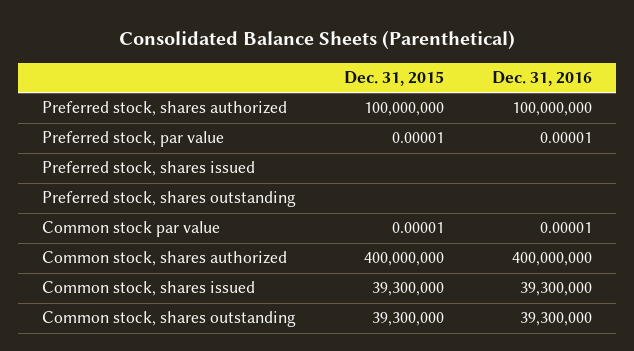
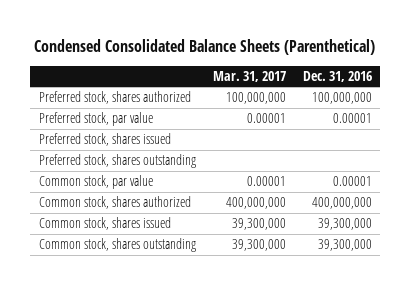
- Consolidated Balance Sheets (Parenthetical)
+ Condensed Consolidated Balance Sheets (Parenthetical)
- | Dec. 31, 2015 | Dec. 31, 2016
+ | Mar. 31, 2017 | Dec. 31, 2016
- Common stock par value | 0.00001 | 0.00001
+ Common stock, par value | 0.00001 | 0.00001

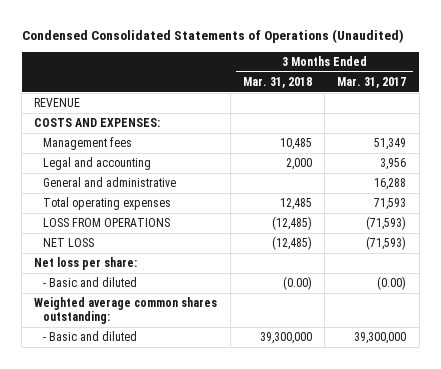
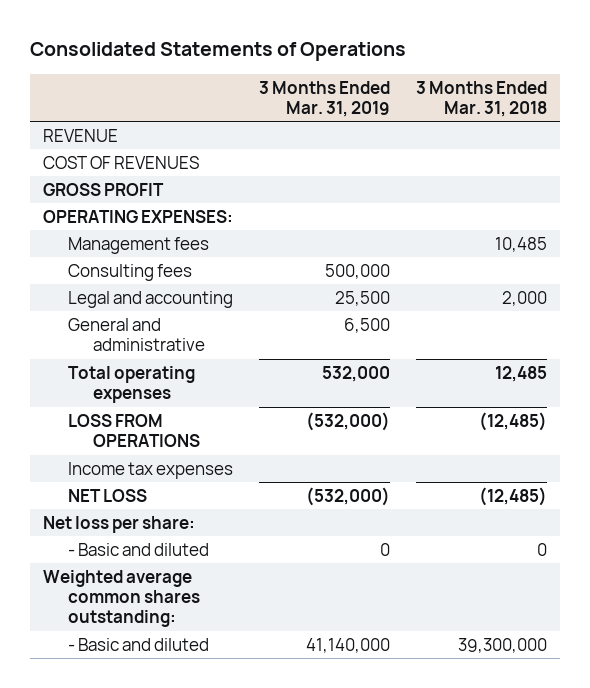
- Condensed Consolidated Statements of Operations (Unaudited)
+ Consolidated Statements of Operations
- | 3 Months Ended Mar. 31, 2018 | 3 Months Ended Mar. 31, 2017
+ | 3 Months Ended Mar. 31, 2019 | 3 Months Ended Mar. 31, 2018
- COSTS AND EXPENSES:
+ COST OF REVENUES
+ GROSS PROFIT
+ OPERATING EXPENSES:
+ Consulting fees | 500,000 |
+ Income tax expenses
- - Basic and diluted | (0.00) | (0.00)
+ - Basic and diluted | 0 | 0

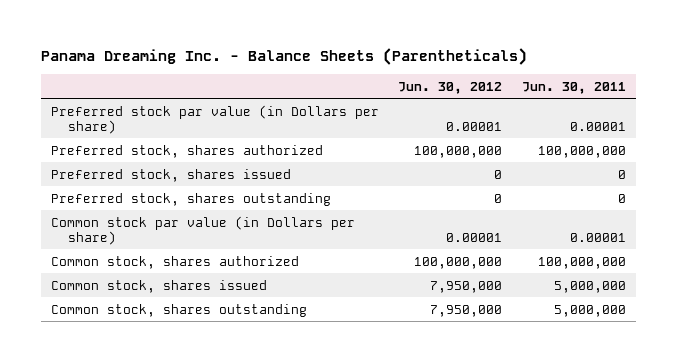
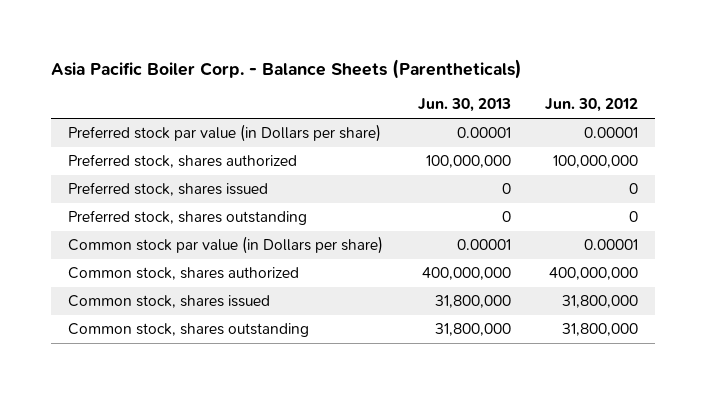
- Panama Dreaming Inc. - Balance Sheets (Parentheticals)
+ Asia Pacific Boiler Corp. - Balance Sheets (Parentheticals)
- | Jun. 30, 2012 | Jun. 30, 2011
+ | Jun. 30, 2013 | Jun. 30, 2012
- Common stock, shares authorized | 100,000,000 | 100,000,000
- Common stock, shares issued | 7,950,000 | 5,000,000
- Common stock, shares outstanding | 7,950,000 | 5,000,000
+ Common stock, shares authorized | 400,000,000 | 400,000,000
+ Common stock, shares issued | 31,800,000 | 31,800,000
+ Common stock, shares outstanding | 31,800,000 | 31,800,000

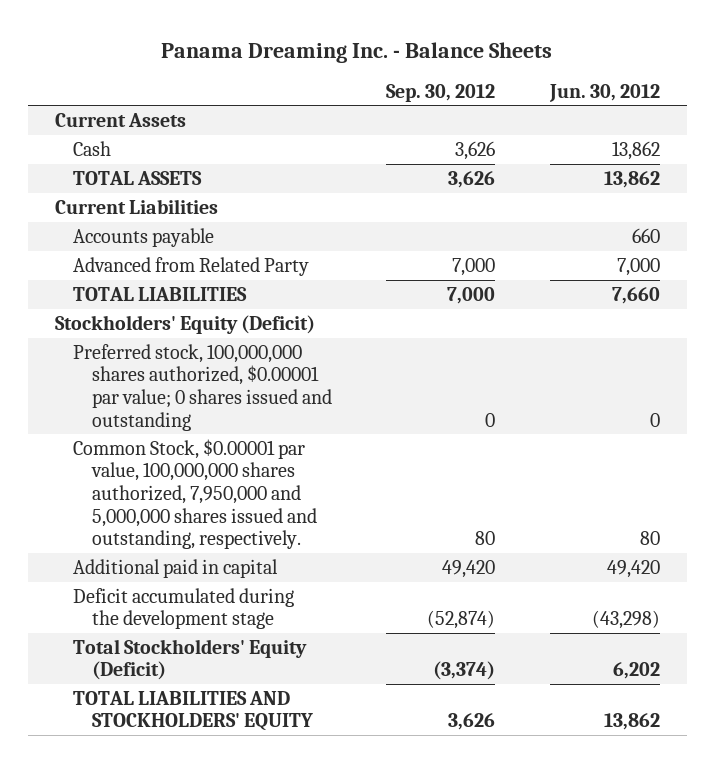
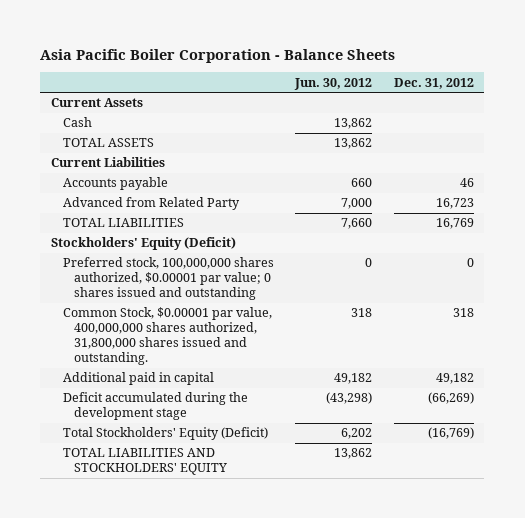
- Panama Dreaming Inc. - Balance Sheets
+ Asia Pacific Boiler Corporation - Balance Sheets
- | Sep. 30, 2012 | Jun. 30, 2012
+ | Jun. 30, 2012 | Dec. 31, 2012
- Common Stock, $0.00001 par value, 100,000,000 shares authorized, 7,950,000 and 5,000,000 shares issued and outstanding, respectively. | 80 | 80
- Additional paid in capital | 49,420 | 49,420
+ Common Stock, $0.00001 par value, 400,000,000 shares authorized, 31,800,000 shares issued and outstanding. | 318 | 318
+ Additional paid in capital | 49,182 | 49,182

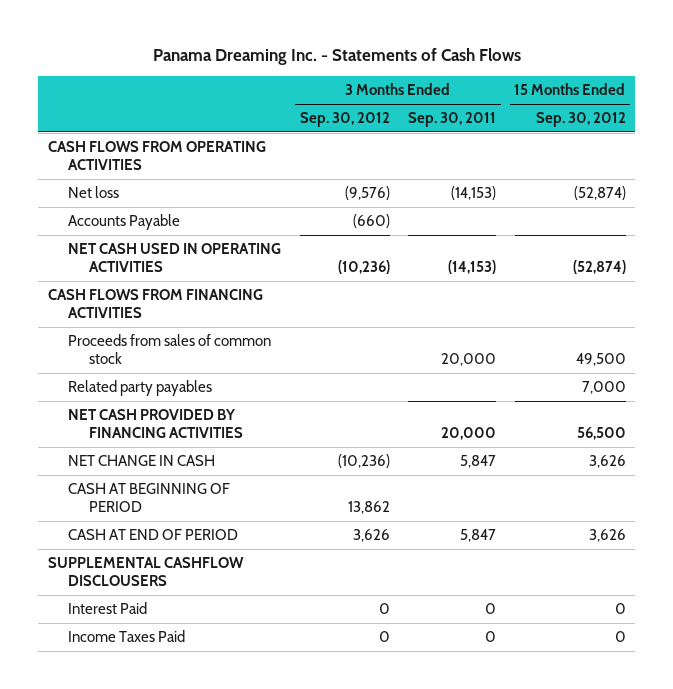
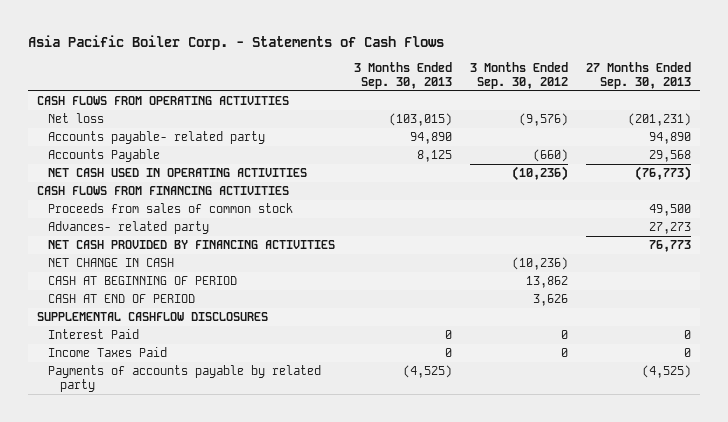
- Panama Dreaming Inc. - Statements of Cash Flows
+ Asia Pacific Boiler Corp. - Statements of Cash Flows
- | 3 Months Ended Sep. 30, 2012 | 3 Months Ended Sep. 30, 2011 | 15 Months Ended Sep. 30, 2012
+ | 3 Months Ended Sep. 30, 2013 | 3 Months Ended Sep. 30, 2012 | 27 Months Ended Sep. 30, 2013
+ Accounts payable- related party | 94,890 | | 94,890
- Related party payables | | | 7,000
+ Advances- related party | | | 27,273
- SUPPLEMENTAL CASHFLOW DISCLOUSERS
+ SUPPLEMENTAL CASHFLOW DISCLOSURES
+ Payments of accounts payable by related party | (4,525) | | (4,525)

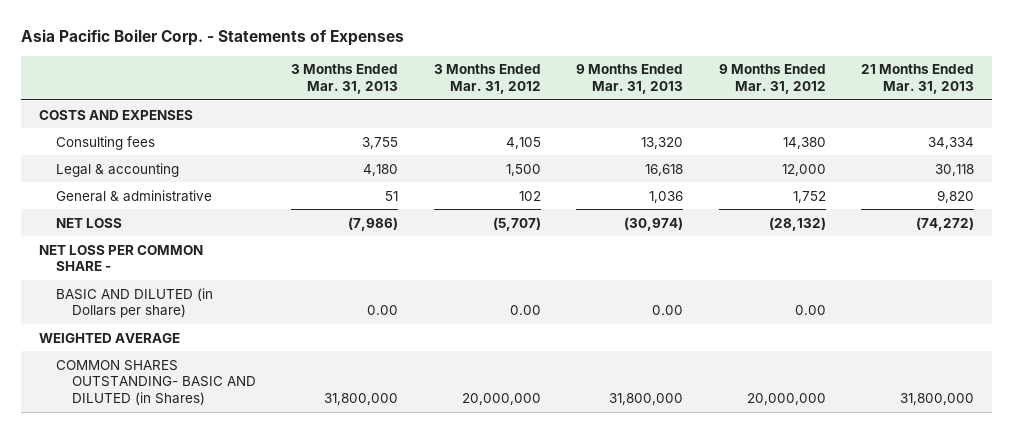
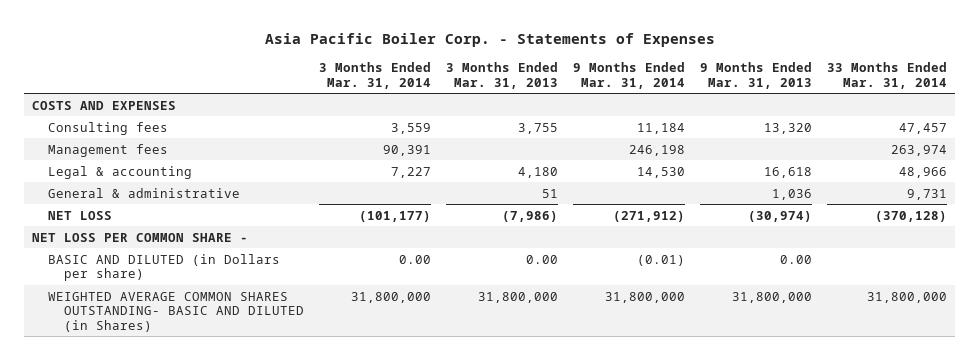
- | 3 Months Ended Mar. 31, 2013 | 3 Months Ended Mar. 31, 2012 | 9 Months Ended Mar. 31, 2013 | 9 Months Ended Mar. 31, 2012 | 21 Months Ended Mar. 31, 2013
+ | 3 Months Ended Mar. 31, 2014 | 3 Months Ended Mar. 31, 2013 | 9 Months Ended Mar. 31, 2014 | 9 Months Ended Mar. 31, 2013 | 33 Months Ended Mar. 31, 2014
+ Management fees | 90,391 | | 246,198 | | 263,974
- WEIGHTED AVERAGE
- COMMON SHARES OUTSTANDING- BASIC AND DILUTED (in Shares) | 31,800,000 | 20,000,000 | 31,800,000 | 20,000,000 | 31,800,000
+ WEIGHTED AVERAGE COMMON SHARES OUTSTANDING- BASIC AND DILUTED (in Shares) | 31,800,000 | 31,800,000 | 31,800,000 | 31,800,000 | 31,800,000

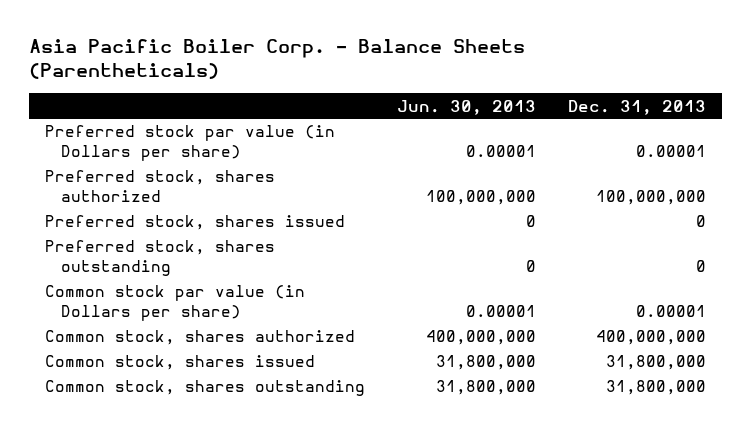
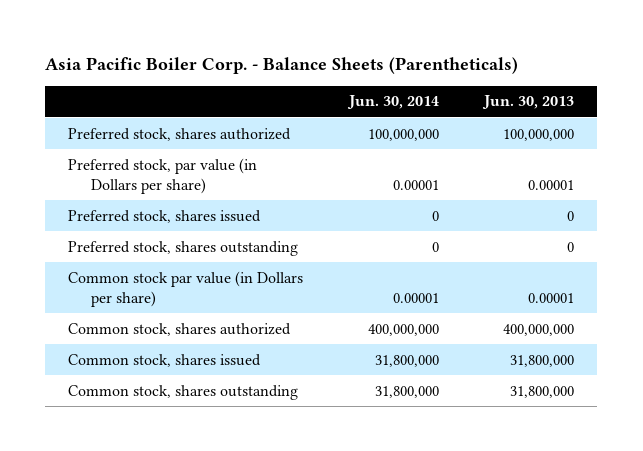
- | Jun. 30, 2013 | Dec. 31, 2013
+ | Jun. 30, 2014 | Jun. 30, 2013
- Preferred stock par value (in Dollars per share) | 0.00001 | 0.00001
+ Preferred stock, par value (in Dollars per share) | 0.00001 | 0.00001

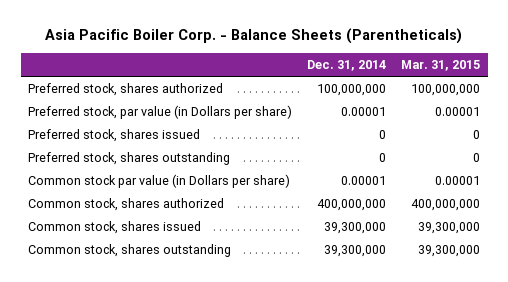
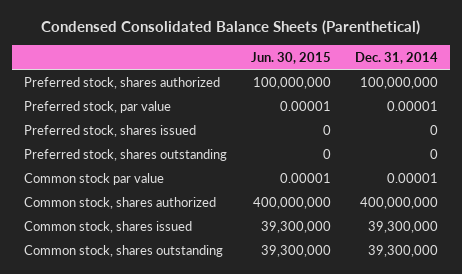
- Asia Pacific Boiler Corp. - Balance Sheets (Parentheticals)
+ Condensed Consolidated Balance Sheets (Parenthetical)
- | Dec. 31, 2014 | Mar. 31, 2015
+ | Jun. 30, 2015 | Dec. 31, 2014
- Preferred stock, par value (in Dollars per share) | 0.00001 | 0.00001
+ Preferred stock, par value | 0.00001 | 0.00001
- Common stock par value (in Dollars per share) | 0.00001 | 0.00001
+ Common stock par value | 0.00001 | 0.00001

